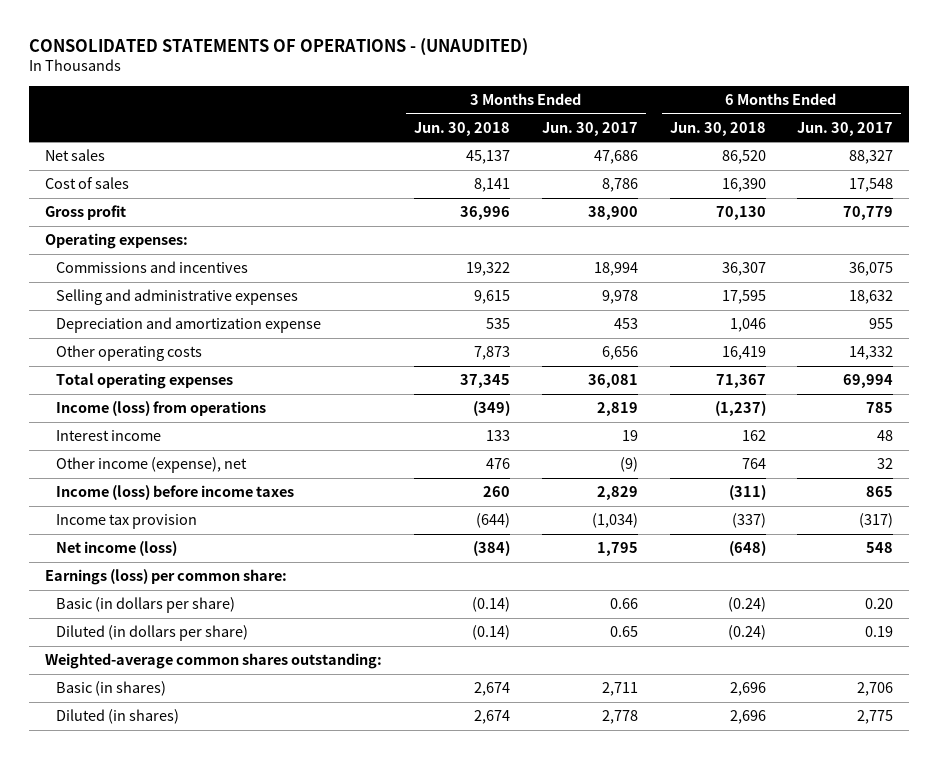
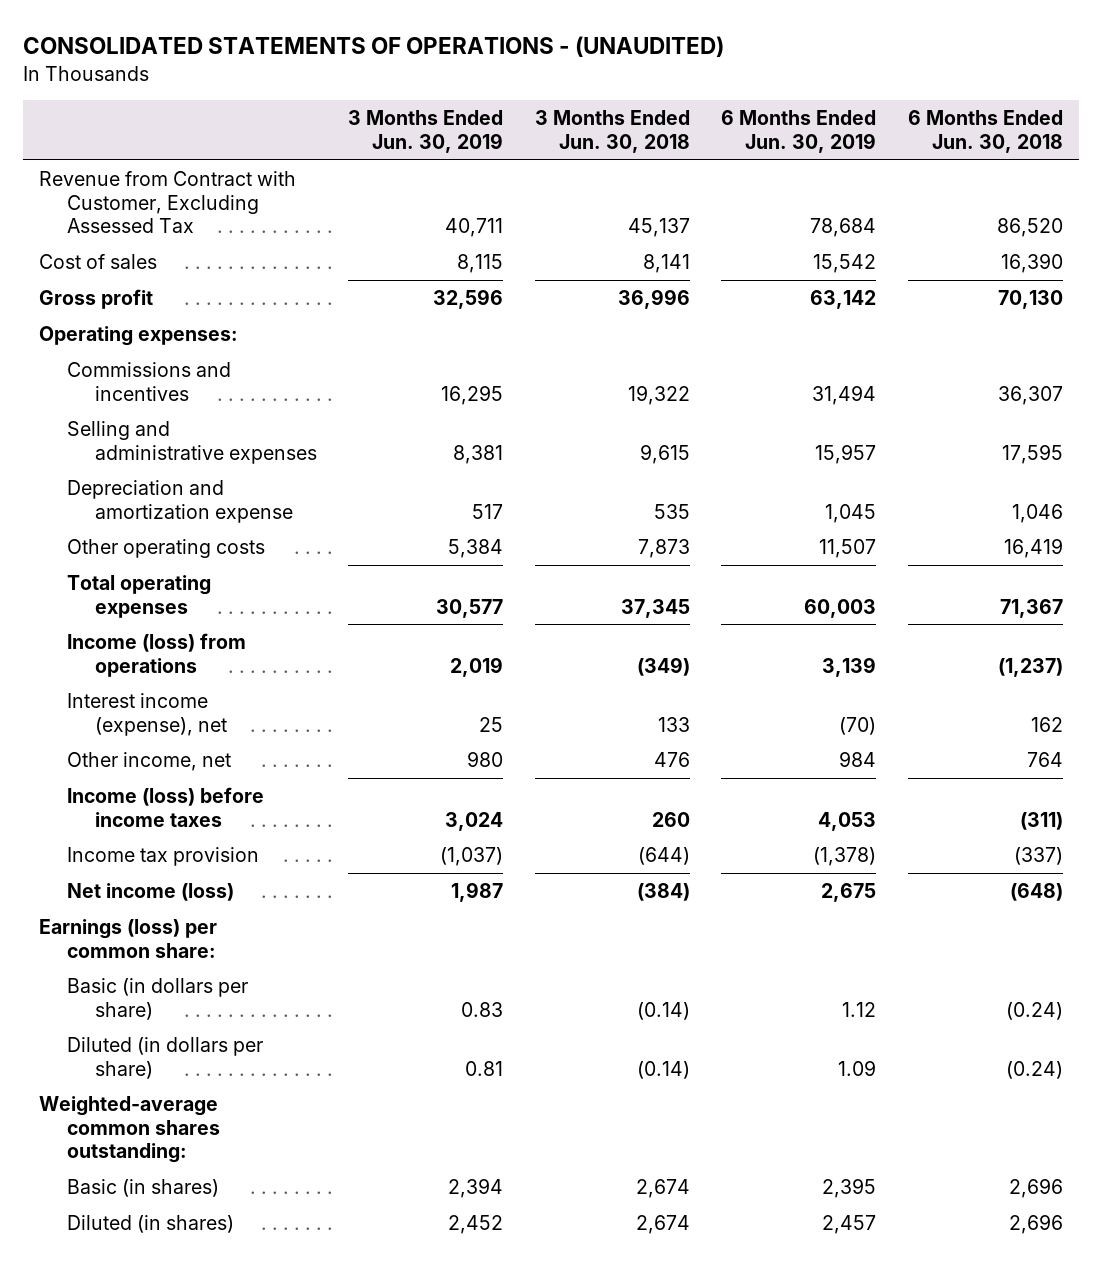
- | 3 Months Ended Jun. 30, 2018 | 3 Months Ended Jun. 30, 2017 | 6 Months Ended Jun. 30, 2018 | 6 Months Ended Jun. 30, 2017
+ | 3 Months Ended Jun. 30, 2019 | 3 Months Ended Jun. 30, 2018 | 6 Months Ended Jun. 30, 2019 | 6 Months Ended Jun. 30, 2018
- Net sales | 45,137 | 47,686 | 86,520 | 88,327
+ Revenue from Contract with Customer, Excluding Assessed Tax | 40,711 | 45,137 | 78,684 | 86,520
- Interest income | 133 | 19 | 162 | 48
- Other income (expense), net | 476 | (9) | 764 | 32
+ Interest income (expense), net | 25 | 133 | (70) | 162
+ Other income, net | 980 | 476 | 984 | 764

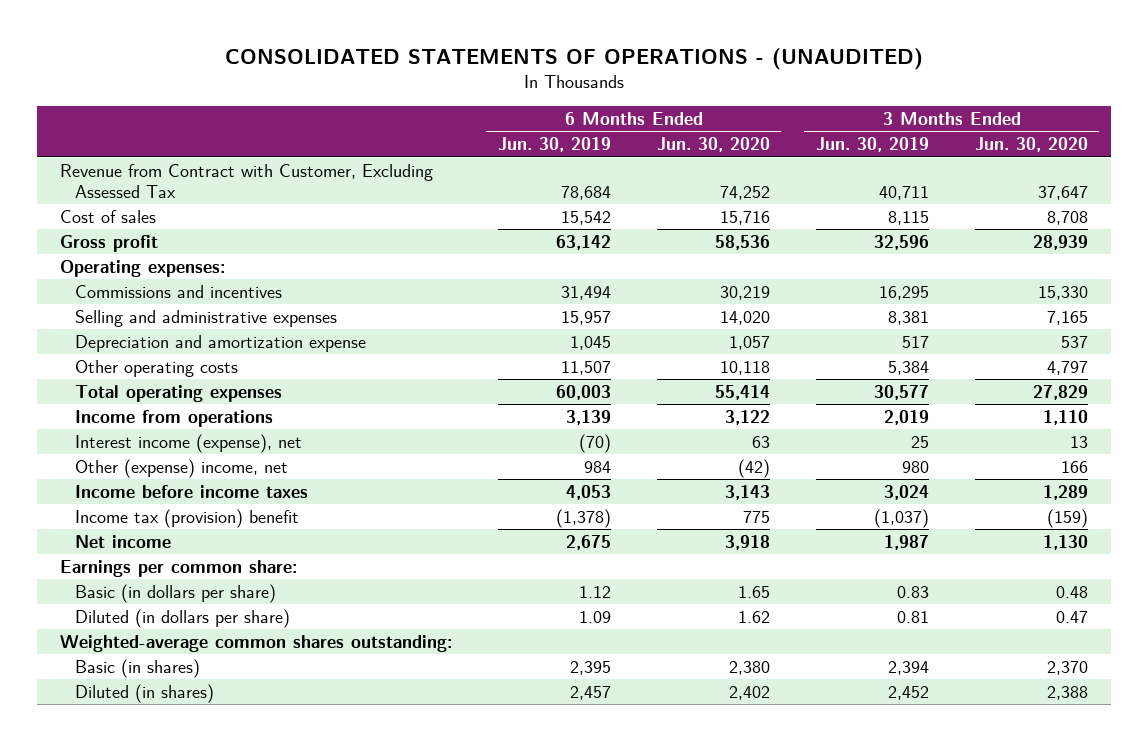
- | 3 Months Ended Jun. 30, 2019 | 3 Months Ended Jun. 30, 2018 | 6 Months Ended Jun. 30, 2019 | 6 Months Ended Jun. 30, 2018
+ | 6 Months Ended Jun. 30, 2019 | 6 Months Ended Jun. 30, 2020 | 3 Months Ended Jun. 30, 2019 | 3 Months Ended Jun. 30, 2020
- Income (loss) from operations | 2,019 | (349) | 3,139 | (1,237)
+ Income from operations | 3,139 | 3,122 | 2,019 | 1,110
- Other income, net | 980 | 476 | 984 | 764
- Income (loss) before income taxes | 3,024 | 260 | 4,053 | (311)
- Income tax provision | (1,037) | (644) | (1,378) | (337)
- Net income (loss) | 1,987 | (384) | 2,675 | (648)
- Earnings (loss) per common share:
+ Other (expense) income, net | 984 | (42) | 980 | 166
+ Income before income taxes | 4,053 | 3,143 | 3,024 | 1,289
+ Income tax (provision) benefit | (1,378) | 775 | (1,037) | (159)
+ Net income | 2,675 | 3,918 | 1,987 | 1,130
+ Earnings per common share:

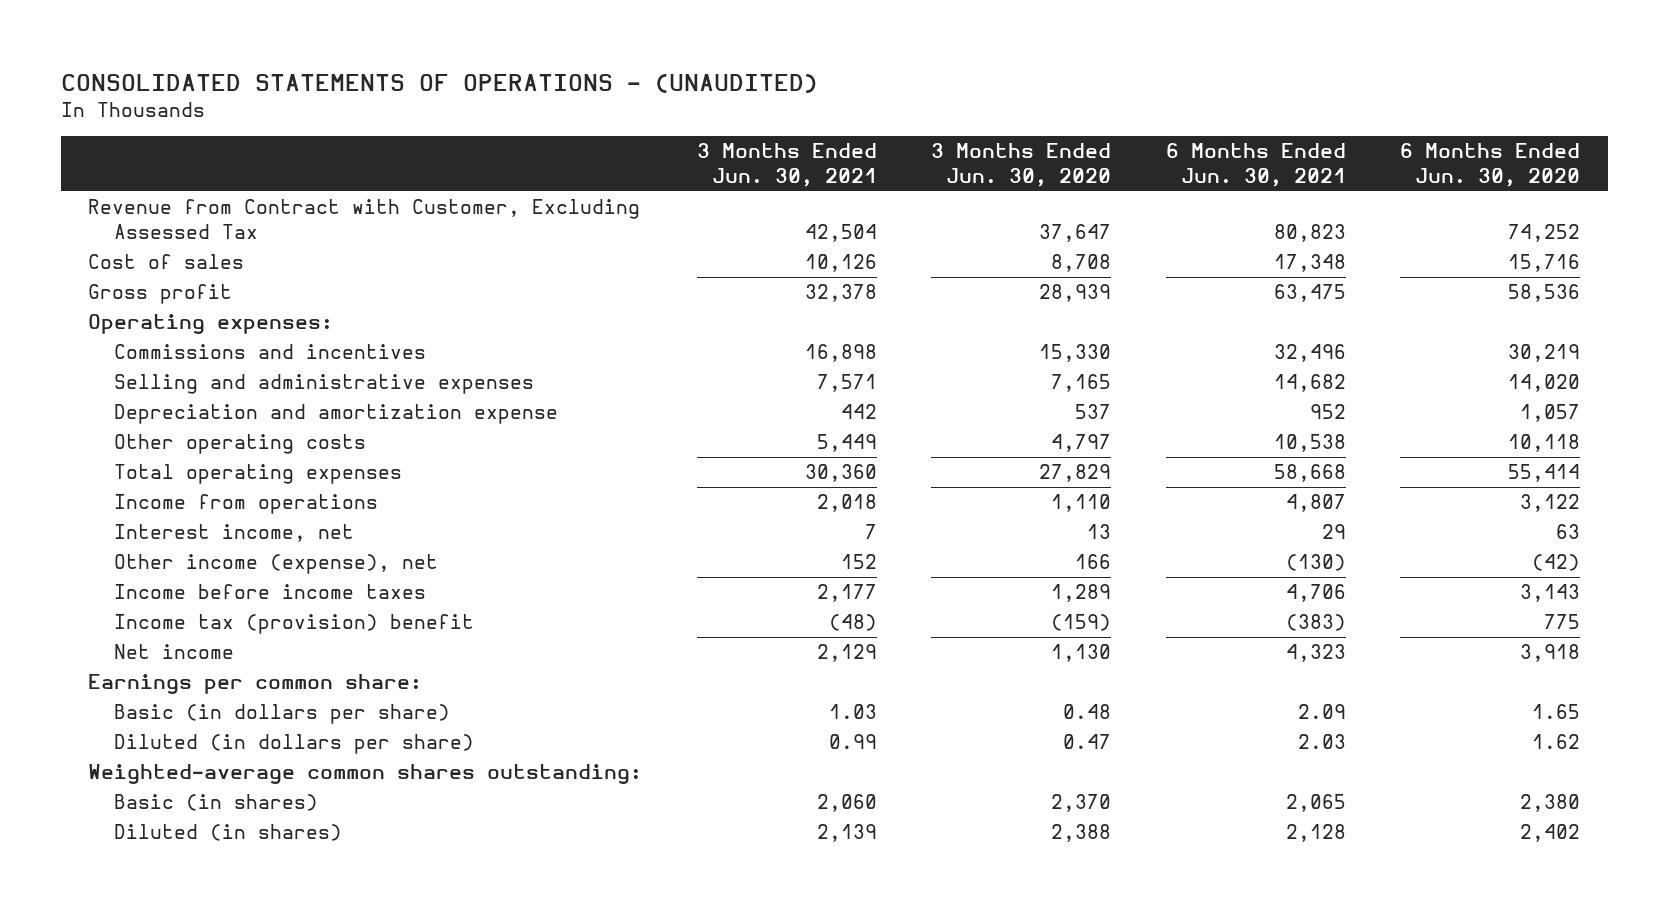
- | 6 Months Ended Jun. 30, 2019 | 6 Months Ended Jun. 30, 2020 | 3 Months Ended Jun. 30, 2019 | 3 Months Ended Jun. 30, 2020
+ | 3 Months Ended Jun. 30, 2021 | 3 Months Ended Jun. 30, 2020 | 6 Months Ended Jun. 30, 2021 | 6 Months Ended Jun. 30, 2020
- Interest income (expense), net | (70) | 63 | 25 | 13
- Other (expense) income, net | 984 | (42) | 980 | 166
+ Interest income, net | 7 | 13 | 29 | 63
+ Other income (expense), net | 152 | 166 | (130) | (42)

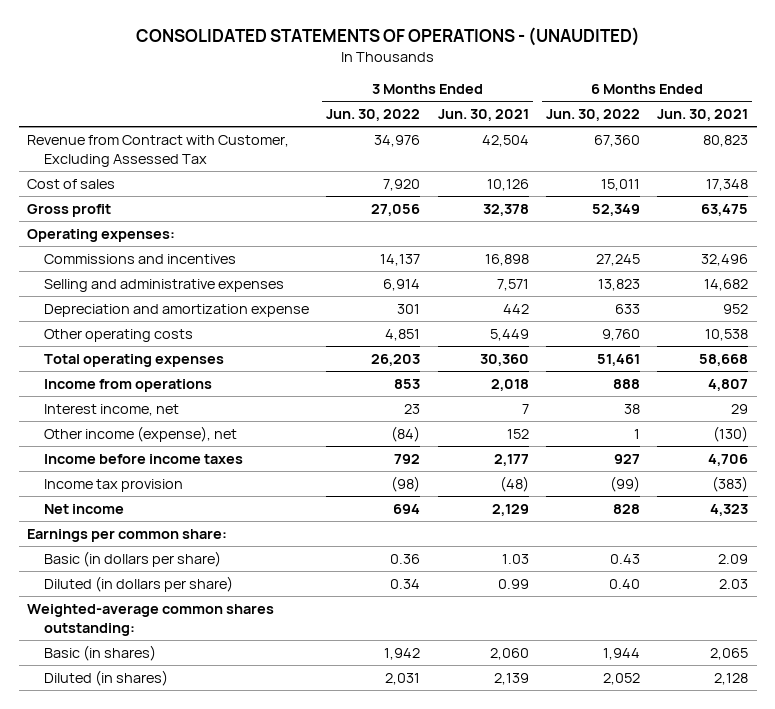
- | 3 Months Ended Jun. 30, 2021 | 3 Months Ended Jun. 30, 2020 | 6 Months Ended Jun. 30, 2021 | 6 Months Ended Jun. 30, 2020
+ | 3 Months Ended Jun. 30, 2022 | 3 Months Ended Jun. 30, 2021 | 6 Months Ended Jun. 30, 2022 | 6 Months Ended Jun. 30, 2021
- Income tax (provision) benefit | (48) | (159) | (383) | 775
+ Income tax provision | (98) | (48) | (99) | (383)

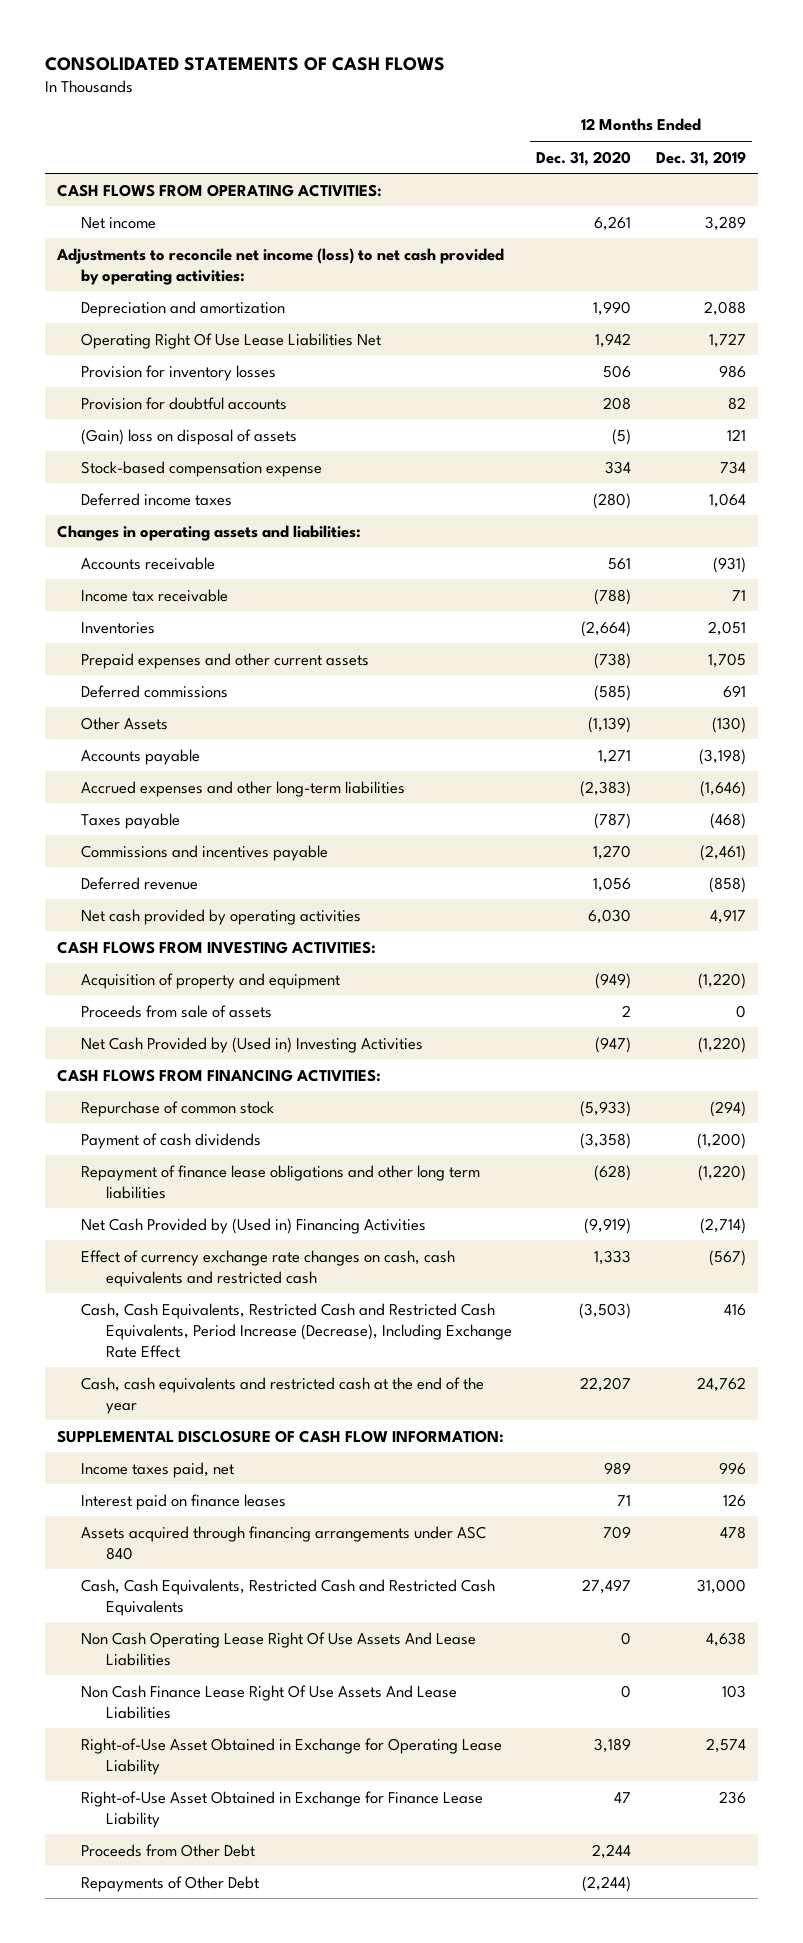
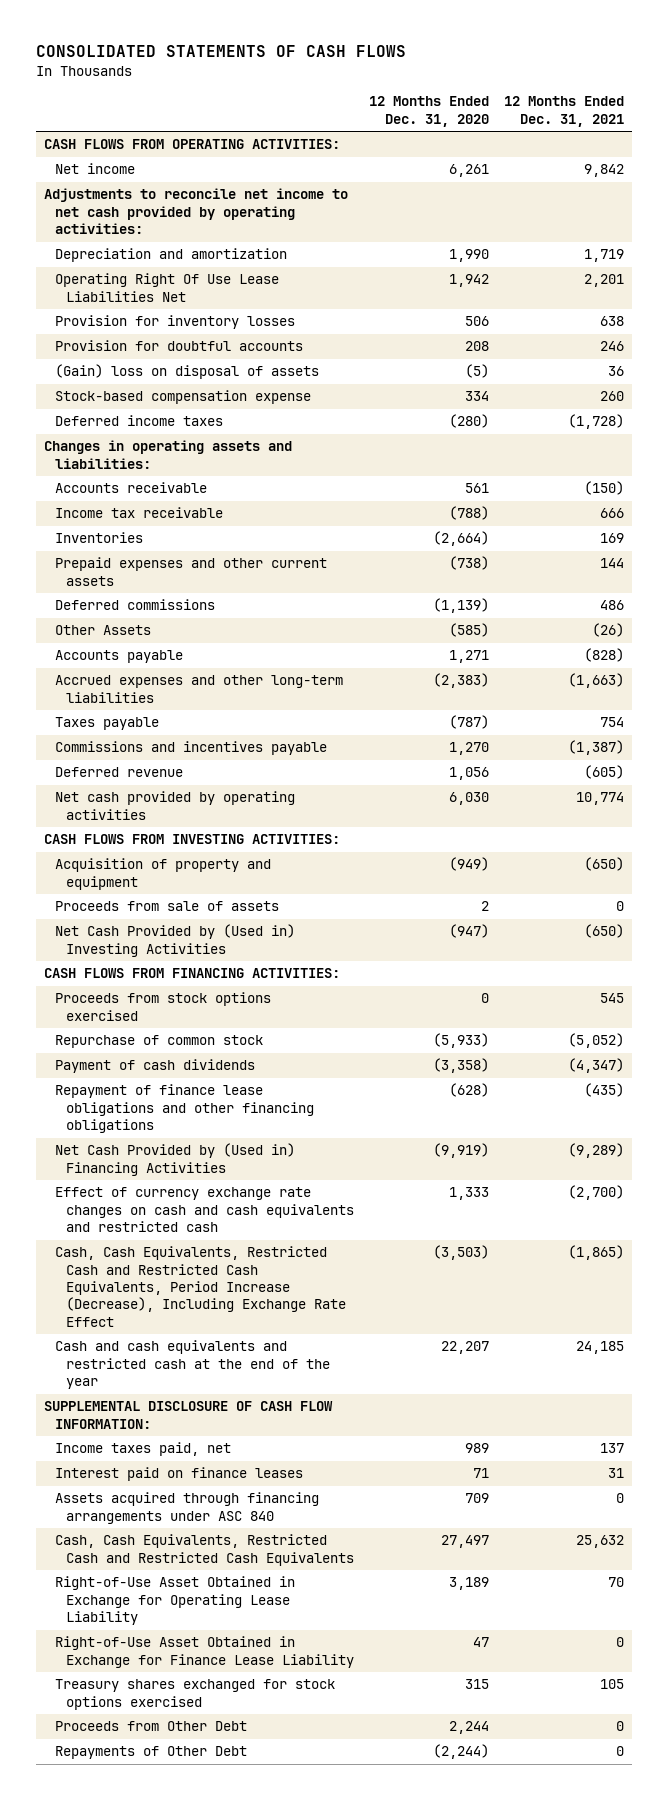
- | 12 Months Ended Dec. 31, 2020 | 12 Months Ended Dec. 31, 2019
+ | 12 Months Ended Dec. 31, 2020 | 12 Months Ended Dec. 31, 2021
- Adjustments to reconcile net income (loss) to net cash provided by operating activities:
+ Adjustments to reconcile net income to net cash provided by operating activities:
- Deferred commissions | (585) | 691
- Other Assets | (1,139) | (130)
+ Deferred commissions | (1,139) | 486
+ Other Assets | (585) | (26)
+ Proceeds from stock options exercised | 0 | 545
- Repayment of finance lease obligations and other long term liabilities | (628) | (1,220)
+ Repayment of finance lease obligations and other financing obligations | (628) | (435)
- Effect of currency exchange rate changes on cash, cash equivalents and restricted cash | 1,333 | (567)
+ Effect of currency exchange rate changes on cash and cash equivalents and restricted cash | 1,333 | (2,700)
- Cash, cash equivalents and restricted cash at the end of the year | 22,207 | 24,762
+ Cash and cash equivalents and restricted cash at the end of the year | 22,207 | 24,185
- Non Cash Operating Lease Right Of Use Assets And Lease Liabilities | 0 | 4,638
- Non Cash Finance Lease Right Of Use Assets And Lease Liabilities | 0 | 103
+ Treasury shares exchanged for stock options exercised | 315 | 105

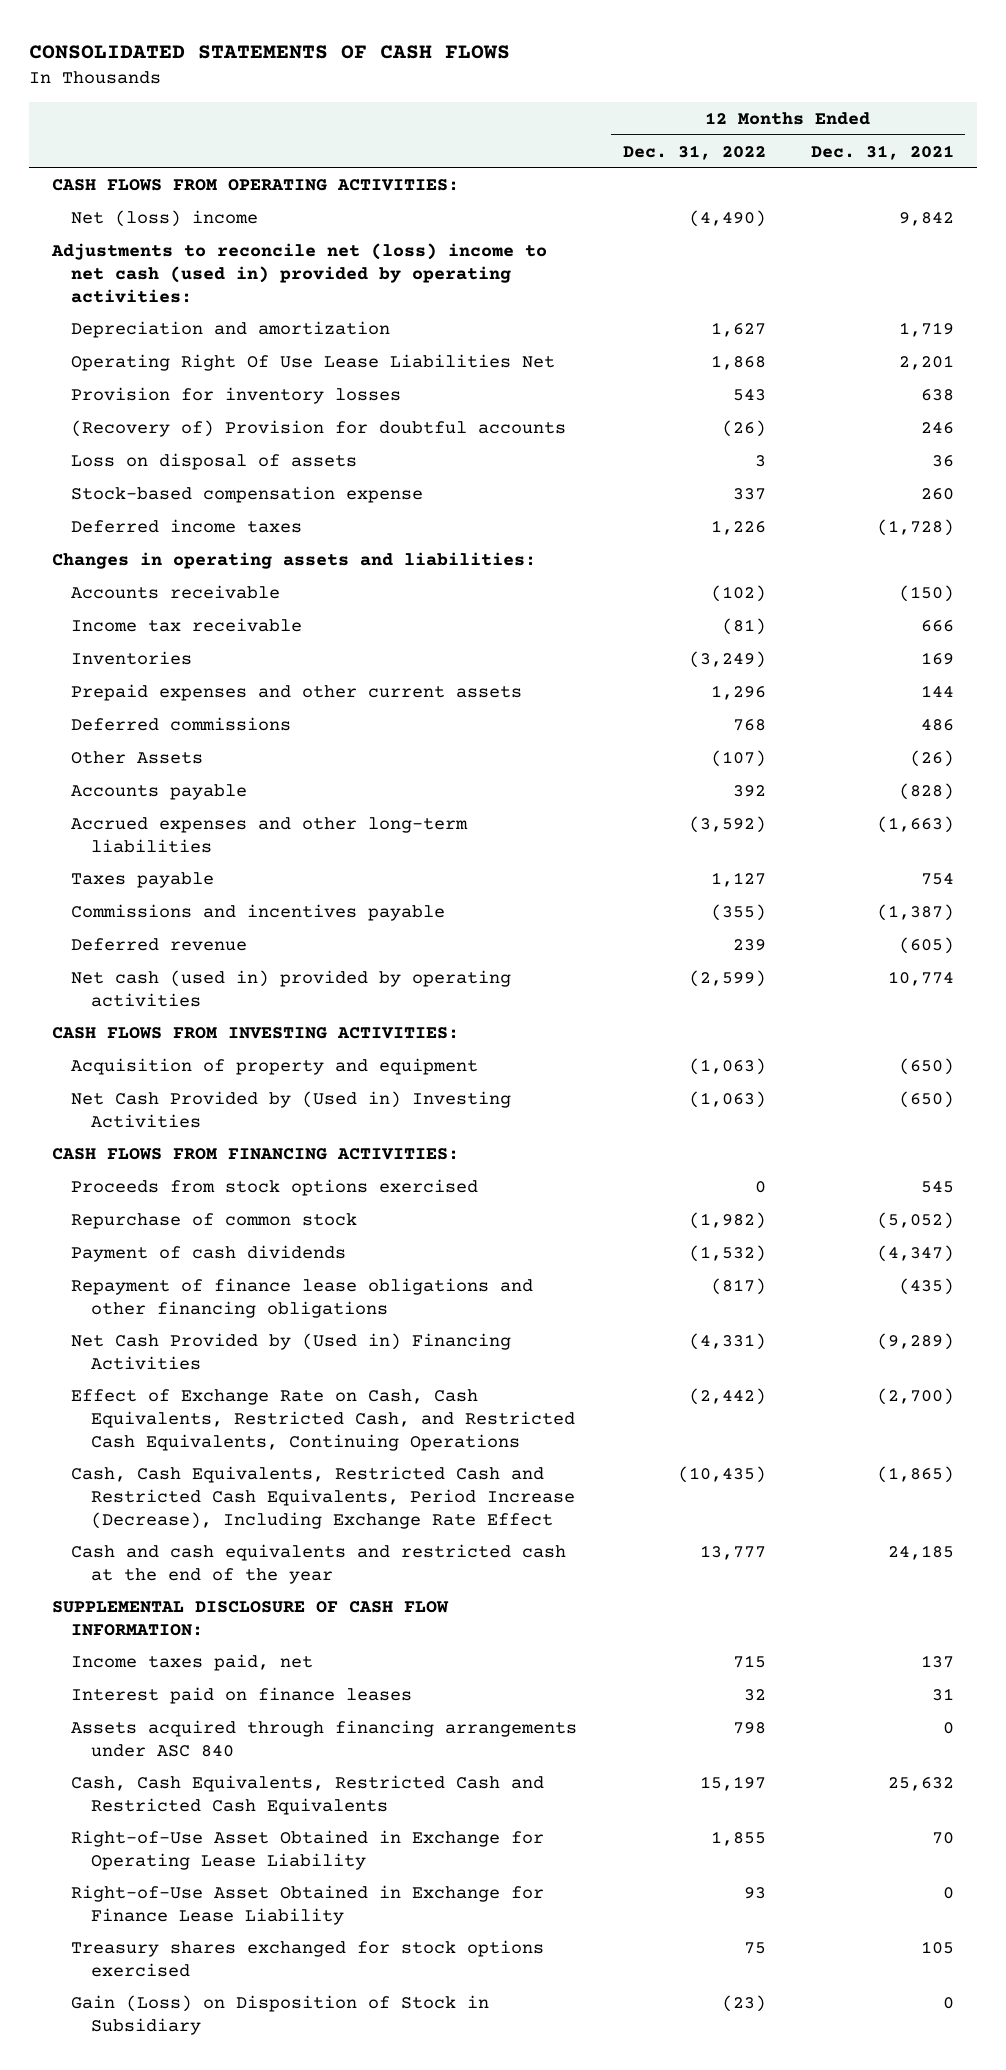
- | 12 Months Ended Dec. 31, 2020 | 12 Months Ended Dec. 31, 2021
+ | 12 Months Ended Dec. 31, 2022 | 12 Months Ended Dec. 31, 2021
- Net income | 6,261 | 9,842
- Adjustments to reconcile net income to net cash provided by operating activities:
+ Net (loss) income | (4,490) | 9,842
+ Adjustments to reconcile net (loss) income to net cash (used in) provided by operating activities:
- Provision for doubtful accounts | 208 | 246
- (Gain) loss on disposal of assets | (5) | 36
+ (Recovery of) Provision for doubtful accounts | (26) | 246
+ Loss on disposal of assets | 3 | 36
- Net cash provided by operating activities | 6,030 | 10,774
+ Net cash (used in) provided by operating activities | (2,599) | 10,774
- Proceeds from sale of assets | 2 | 0
- Effect of currency exchange rate changes on cash and cash equivalents and restricted cash | 1,333 | (2,700)
+ Effect of Exchange Rate on Cash, Cash Equivalents, Restricted Cash, and Restricted Cash Equivalents, Continuing Operations | (2,442) | (2,700)
- Proceeds from Other Debt | 2,244 | 0
- Repayments of Other Debt | (2,244) | 0
+ Gain (Loss) on Disposition of Stock in Subsidiary | (23) | 0

